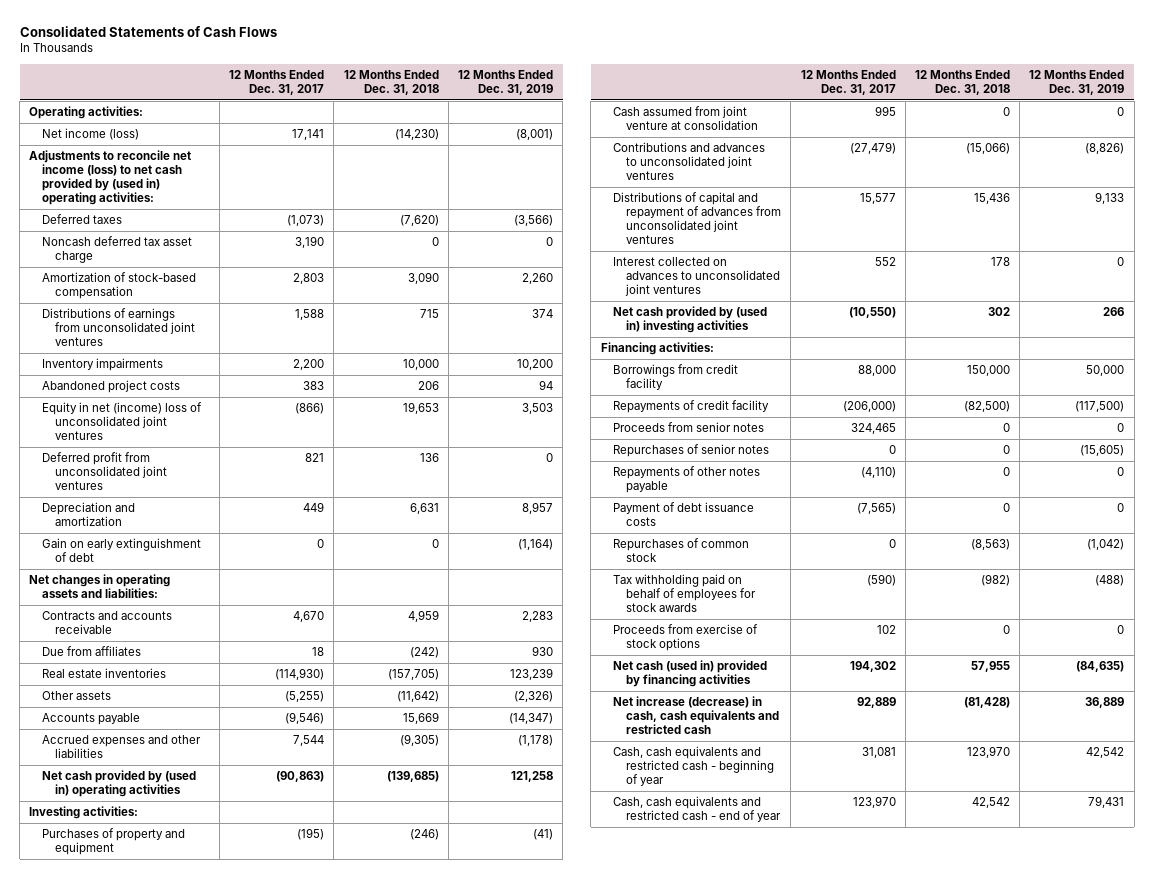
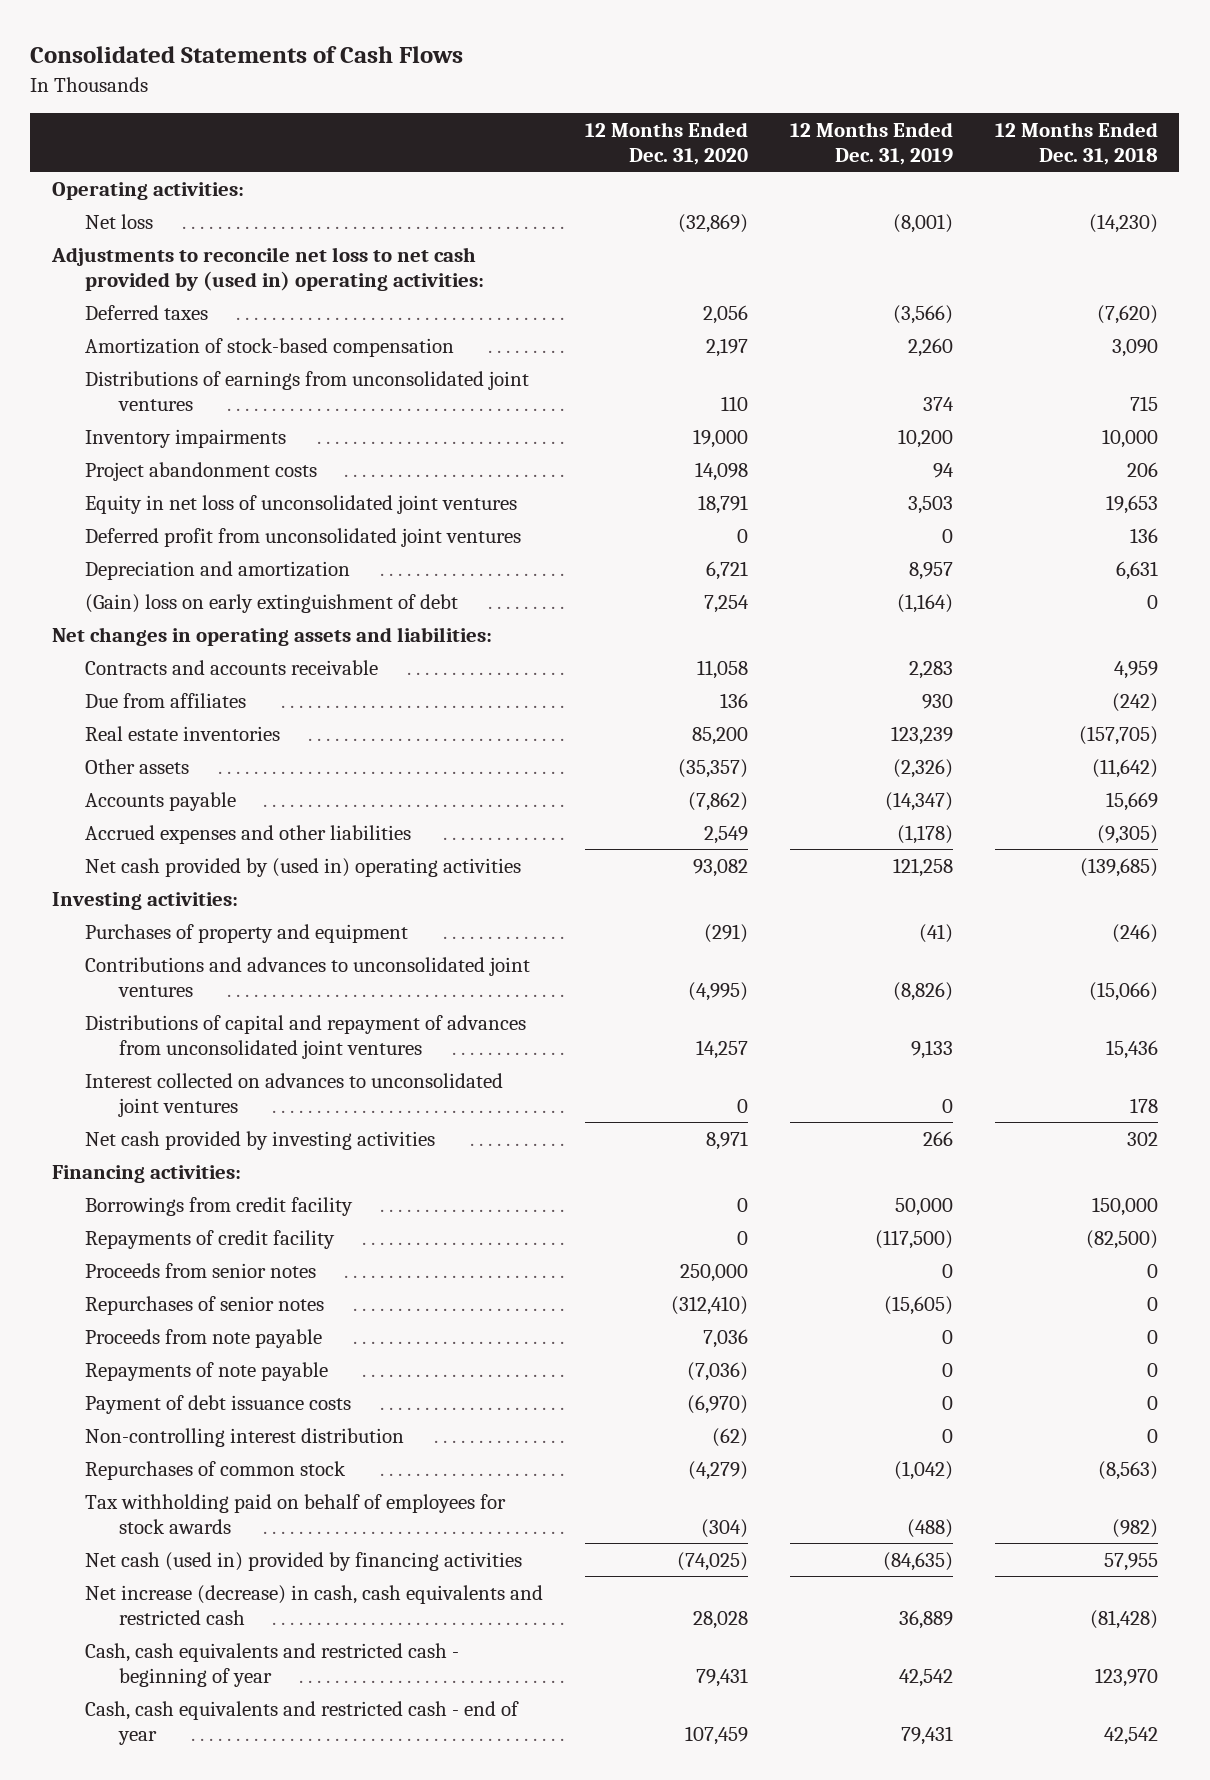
- | 12 Months Ended Dec. 31, 2017 | 12 Months Ended Dec. 31, 2018 | 12 Months Ended Dec. 31, 2019
+ | 12 Months Ended Dec. 31, 2020 | 12 Months Ended Dec. 31, 2019 | 12 Months Ended Dec. 31, 2018
- Net income (loss) | 17,141 | (14,230) | (8,001)
- Adjustments to reconcile net income (loss) to net cash provided by (used in) operating activities:
+ Net loss | (32,869) | (8,001) | (14,230)
+ Adjustments to reconcile net loss to net cash provided by (used in) operating activities:
- Noncash deferred tax asset charge | 3,190 | 0 | 0
- Abandoned project costs | 383 | 206 | 94
- Equity in net (income) loss of unconsolidated joint ventures | (866) | 19,653 | 3,503
+ Project abandonment costs | 14,098 | 94 | 206
+ Equity in net loss of unconsolidated joint ventures | 18,791 | 3,503 | 19,653
- Gain on early extinguishment of debt | 0 | 0 | (1,164)
+ (Gain) loss on early extinguishment of debt | 7,254 | (1,164) | 0
- Cash assumed from joint venture at consolidation | 995 | 0 | 0
- Net cash provided by (used in) investing activities | (10,550) | 302 | 266
+ Net cash provided by investing activities | 8,971 | 266 | 302
- Repayments of other notes payable | (4,110) | 0 | 0
+ Proceeds from note payable | 7,036 | 0 | 0
+ Repayments of note payable | (7,036) | 0 | 0
+ Non-controlling interest distribution | (62) | 0 | 0
- Proceeds from exercise of stock options | 102 | 0 | 0

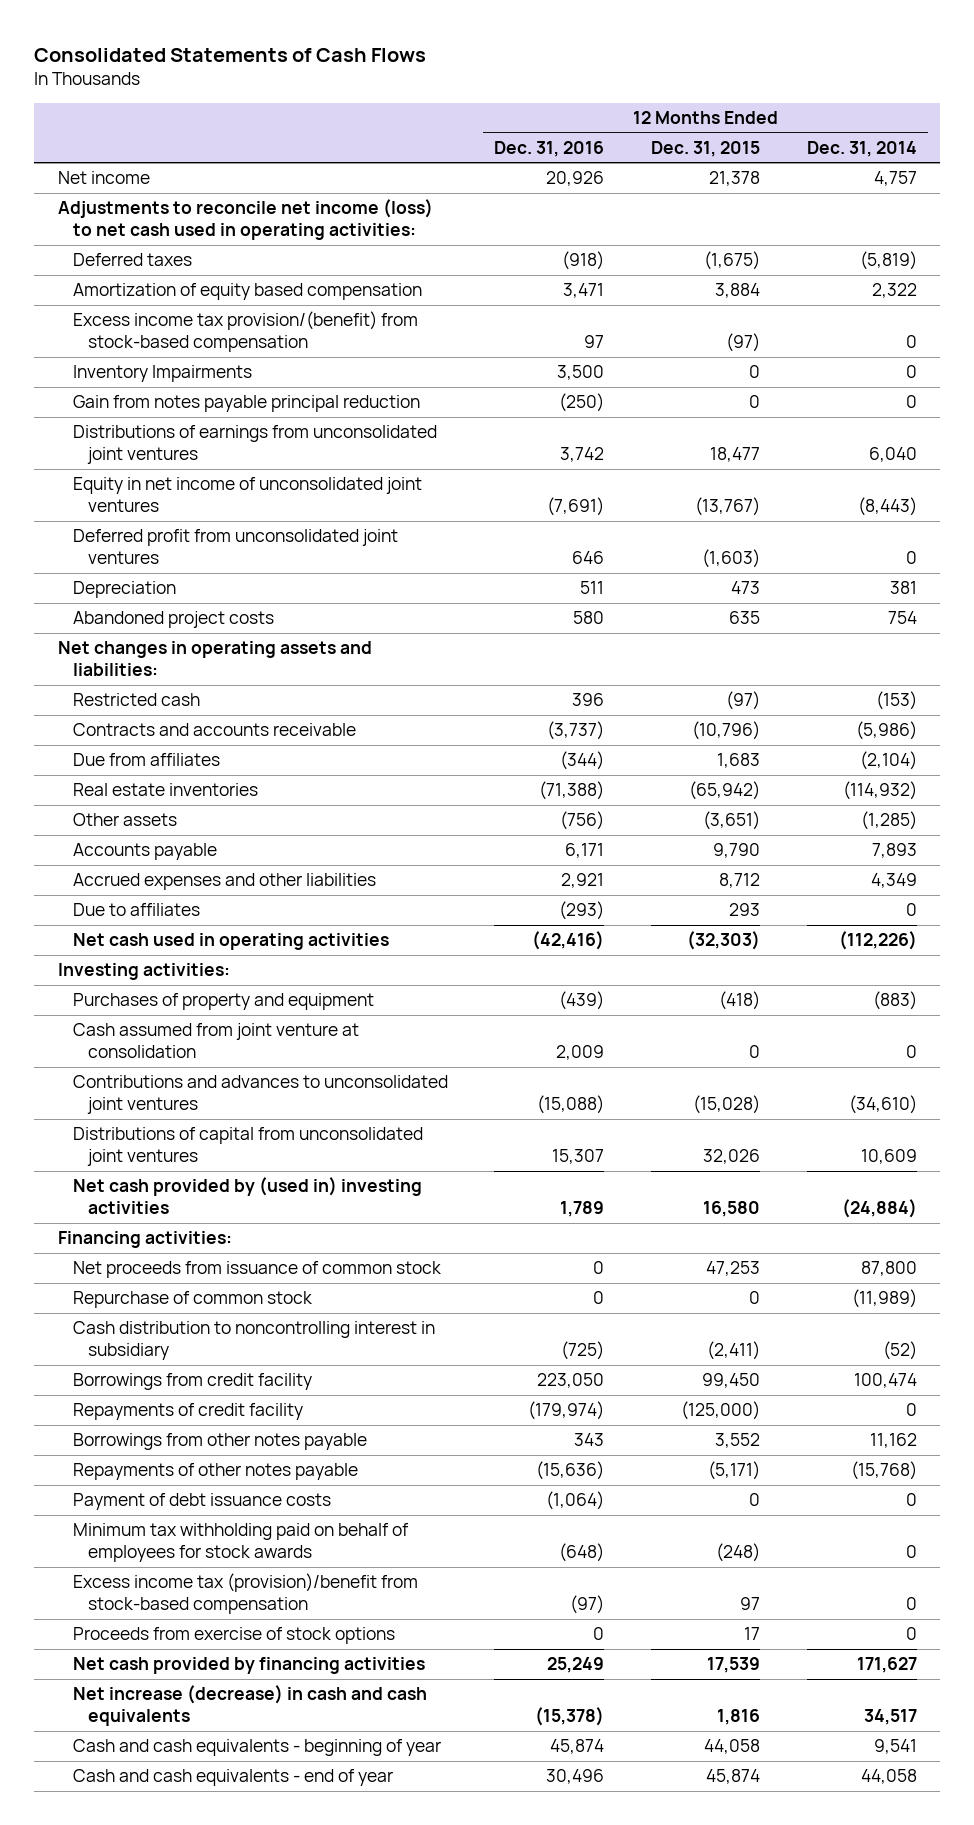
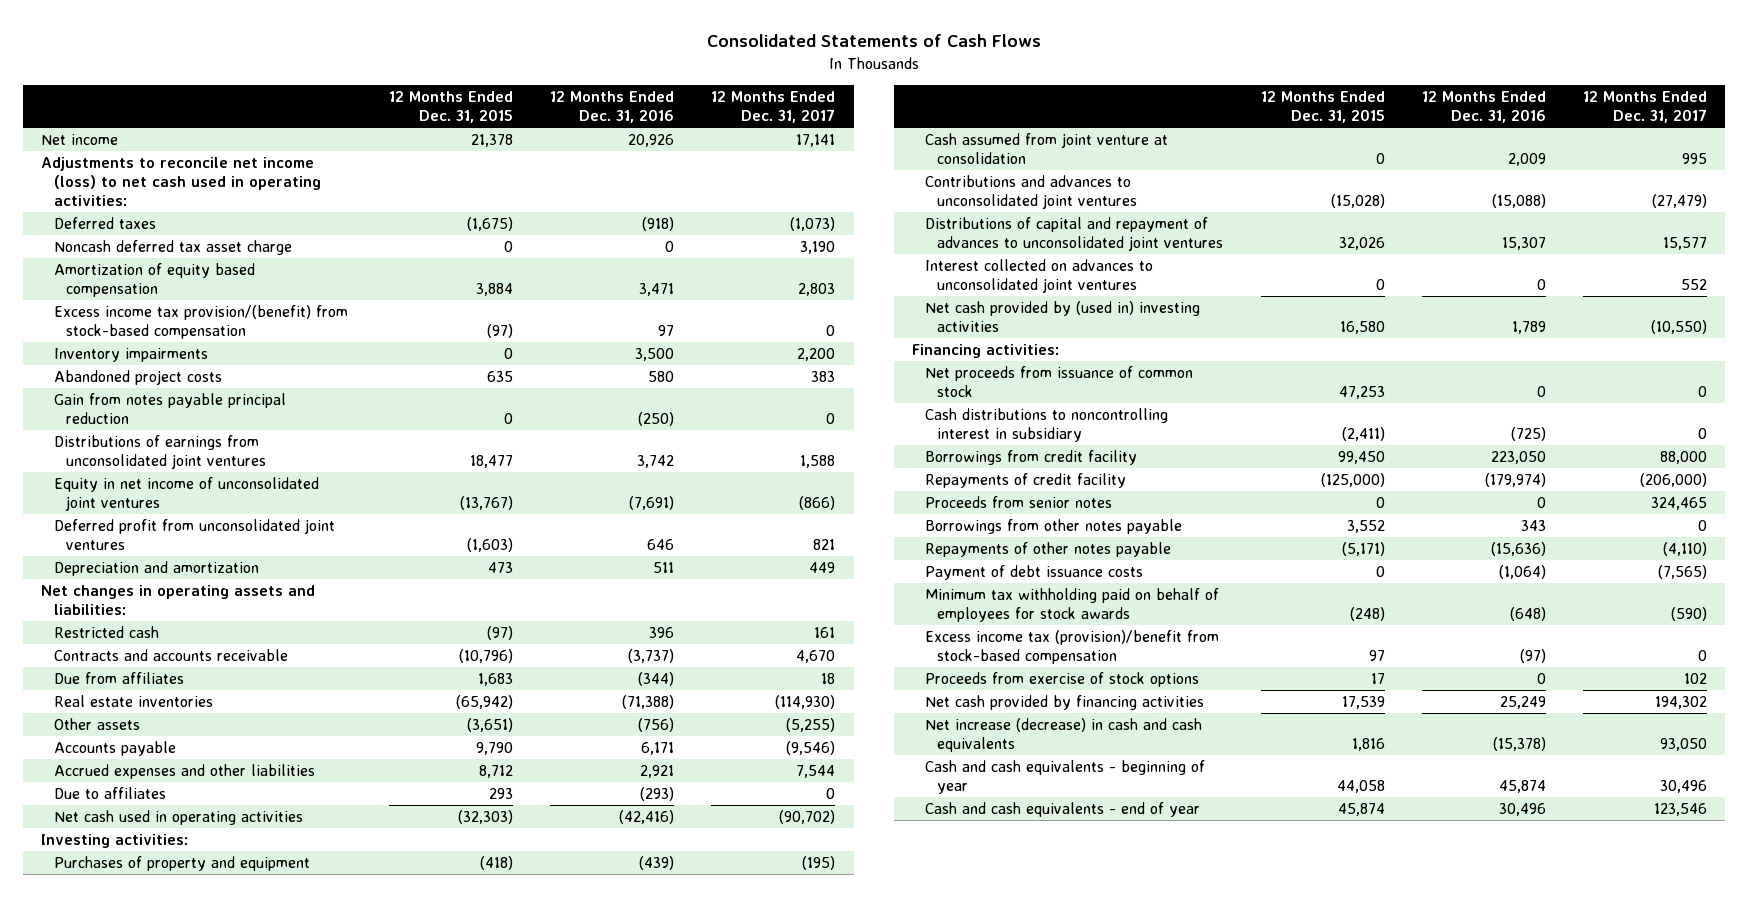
- | 12 Months Ended Dec. 31, 2016 | 12 Months Ended Dec. 31, 2015 | 12 Months Ended Dec. 31, 2014
+ | 12 Months Ended Dec. 31, 2015 | 12 Months Ended Dec. 31, 2016 | 12 Months Ended Dec. 31, 2017
+ Noncash deferred tax asset charge | 0 | 0 | 3,190
- Inventory Impairments | 3,500 | 0 | 0
+ Inventory impairments | 0 | 3,500 | 2,200
moved up: Abandoned project costs | 635 | 580 | 383
- Depreciation | 511 | 473 | 381
+ Depreciation and amortization | 473 | 511 | 449
- Distributions of capital from unconsolidated joint ventures | 15,307 | 32,026 | 10,609
+ Distributions of capital and repayment of advances to unconsolidated joint ventures | 32,026 | 15,307 | 15,577
+ Interest collected on advances to unconsolidated joint ventures | 0 | 0 | 552
- Repurchase of common stock | 0 | 0 | (11,989)
- Cash distribution to noncontrolling interest in subsidiary | (725) | (2,411) | (52)
+ Cash distributions to noncontrolling interest in subsidiary | (2,411) | (725) | 0
+ Proceeds from senior notes | 0 | 0 | 324,465

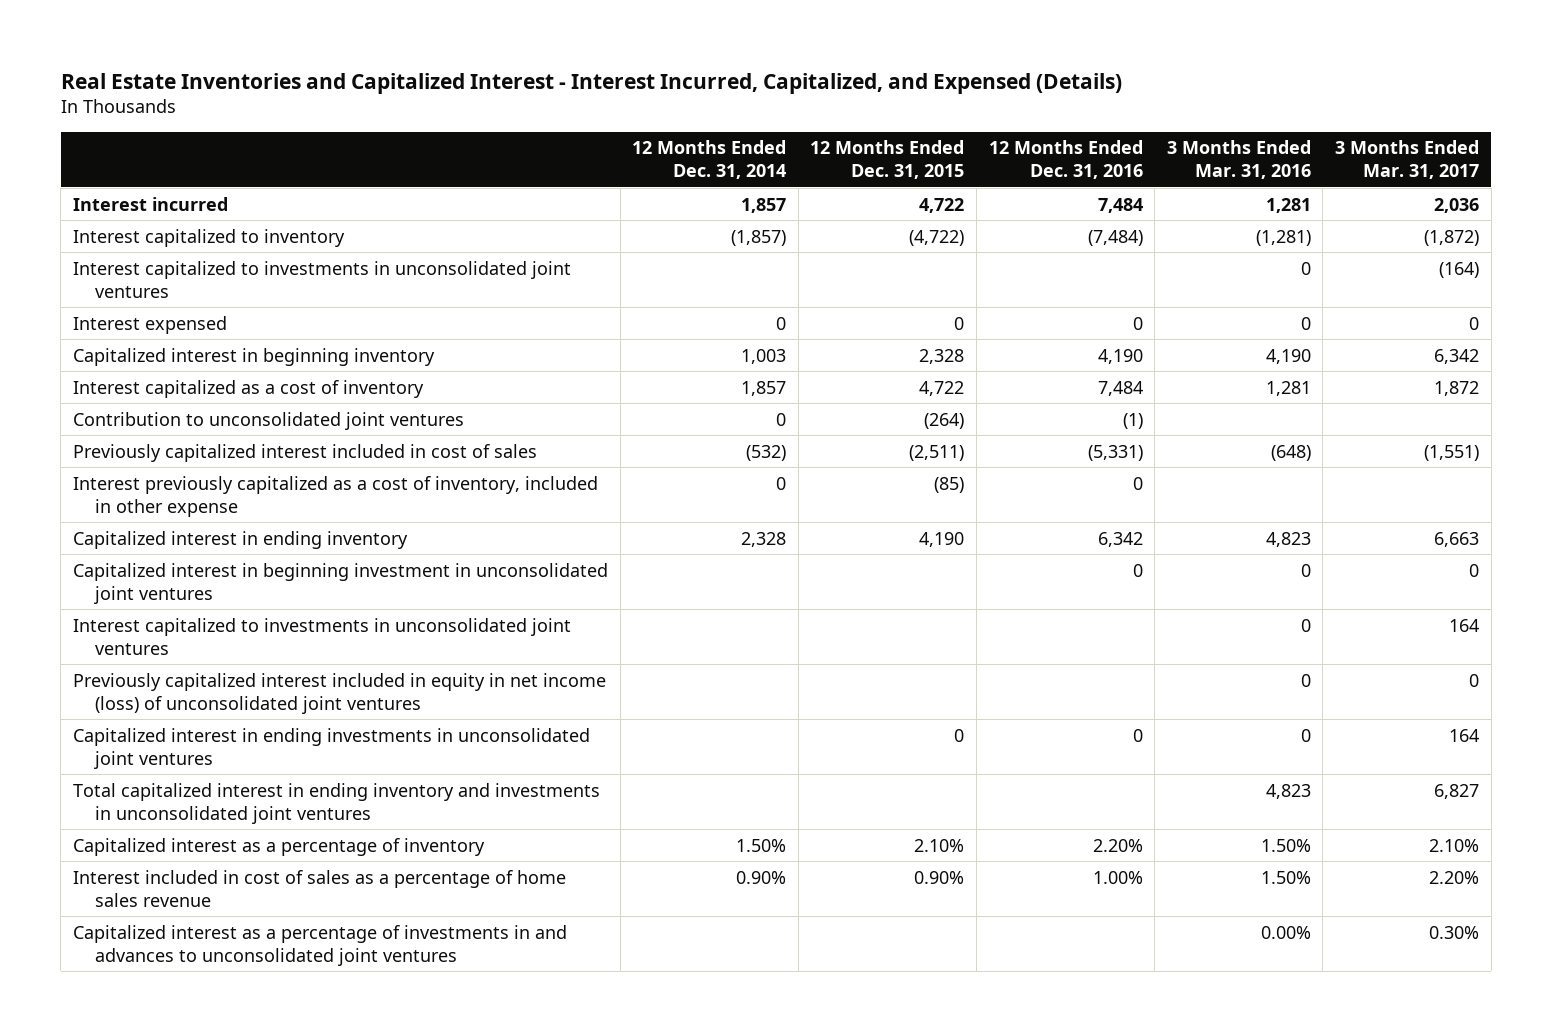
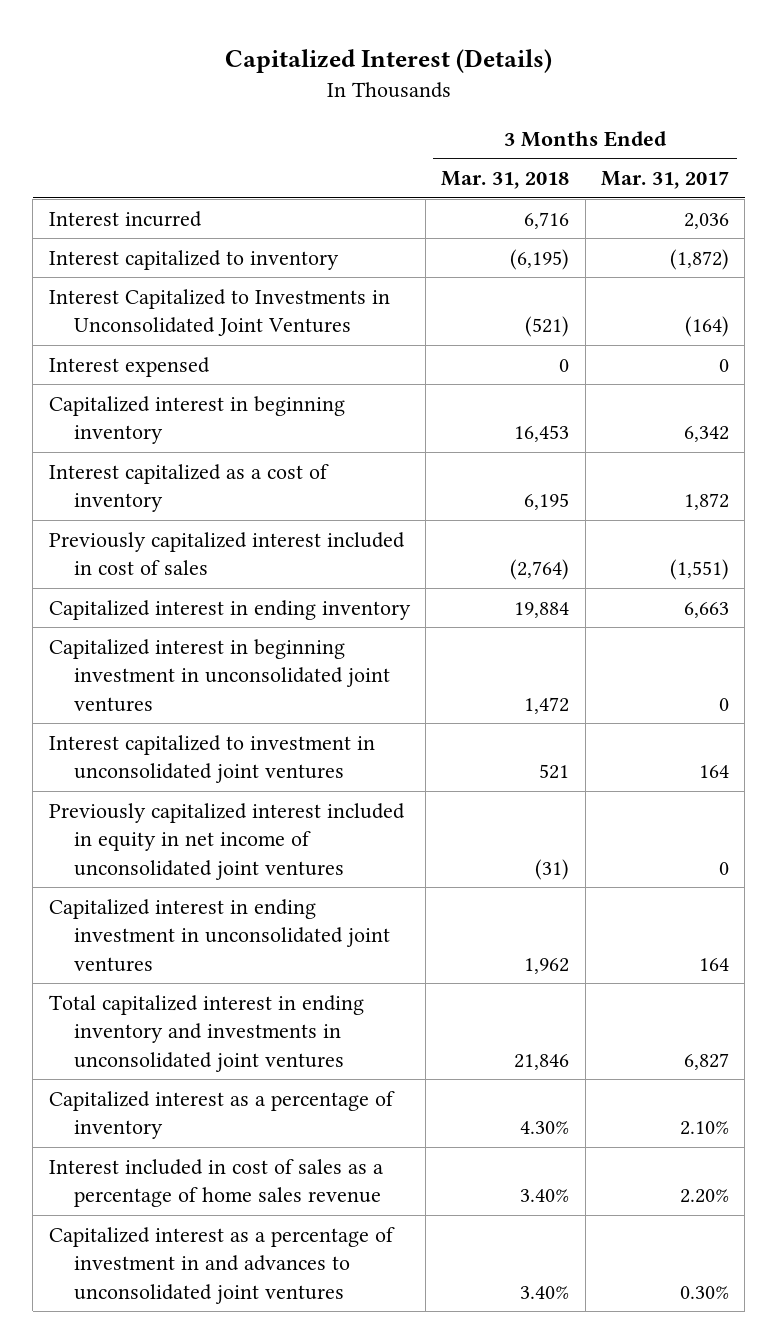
- Real Estate Inventories and Capitalized Interest - Interest Incurred, Capitalized, and Expensed (Details)
+ Capitalized Interest (Details)
- | 12 Months Ended Dec. 31, 2014 | 12 Months Ended Dec. 31, 2015 | 12 Months Ended Dec. 31, 2016 | 3 Months Ended Mar. 31, 2016 | 3 Months Ended Mar. 31, 2017
+ | 3 Months Ended Mar. 31, 2018 | 3 Months Ended Mar. 31, 2017
- Interest capitalized to investments in unconsolidated joint ventures | | | | 0 | (164)
+ Interest Capitalized to Investments in Unconsolidated Joint Ventures | (521) | (164)
- Contribution to unconsolidated joint ventures | 0 | (264) | (1) | |
- Interest previously capitalized as a cost of inventory, included in other expense | 0 | (85) | 0 | |
- Interest capitalized to investments in unconsolidated joint ventures | | | | 0 | 164
- Previously capitalized interest included in equity in net income (loss) of unconsolidated joint ventures | | | | 0 | 0
- Capitalized interest in ending investments in unconsolidated joint ventures | | 0 | 0 | 0 | 164
+ Interest capitalized to investment in unconsolidated joint ventures | 521 | 164
+ Previously capitalized interest included in equity in net income of unconsolidated joint ventures | (31) | 0
+ Capitalized interest in ending investment in unconsolidated joint ventures | 1,962 | 164
- Capitalized interest as a percentage of investments in and advances to unconsolidated joint ventures | | | | 0.00% | 0.30%
+ Capitalized interest as a percentage of investment in and advances to unconsolidated joint ventures | 3.40% | 0.30%

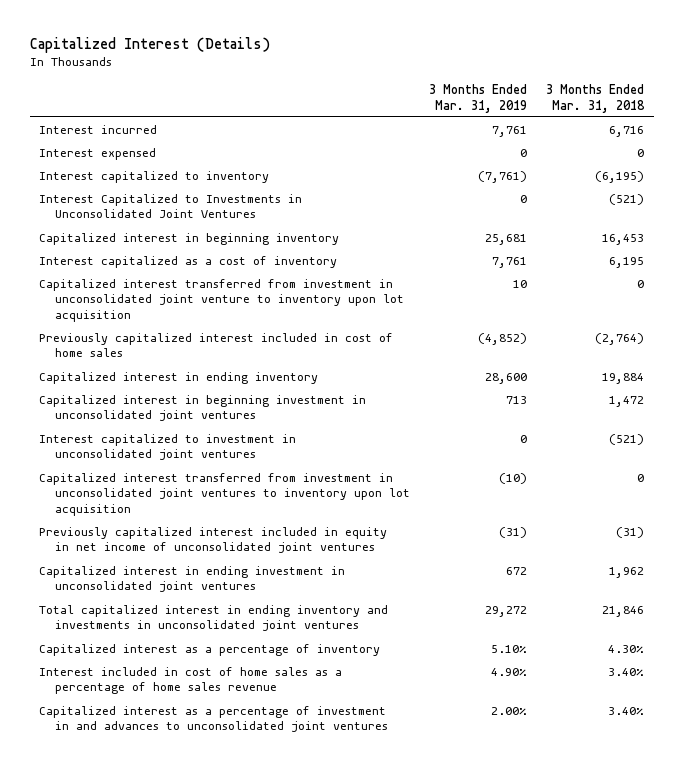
- | 3 Months Ended Mar. 31, 2018 | 3 Months Ended Mar. 31, 2017
+ | 3 Months Ended Mar. 31, 2019 | 3 Months Ended Mar. 31, 2018
moved up: Interest expensed | 0 | 0
- Previously capitalized interest included in cost of sales | (2,764) | (1,551)
+ Capitalized interest transferred from investment in unconsolidated joint venture to inventory upon lot acquisition | 10 | 0
+ Previously capitalized interest included in cost of home sales | (4,852) | (2,764)
- Interest capitalized to investment in unconsolidated joint ventures | 521 | 164
+ Interest capitalized to investment in unconsolidated joint ventures | 0 | (521)
+ Capitalized interest transferred from investment in unconsolidated joint ventures to inventory upon lot acquisition | (10) | 0
- Interest included in cost of sales as a percentage of home sales revenue | 3.40% | 2.20%
+ Interest included in cost of home sales as a percentage of home sales revenue | 4.90% | 3.40%

